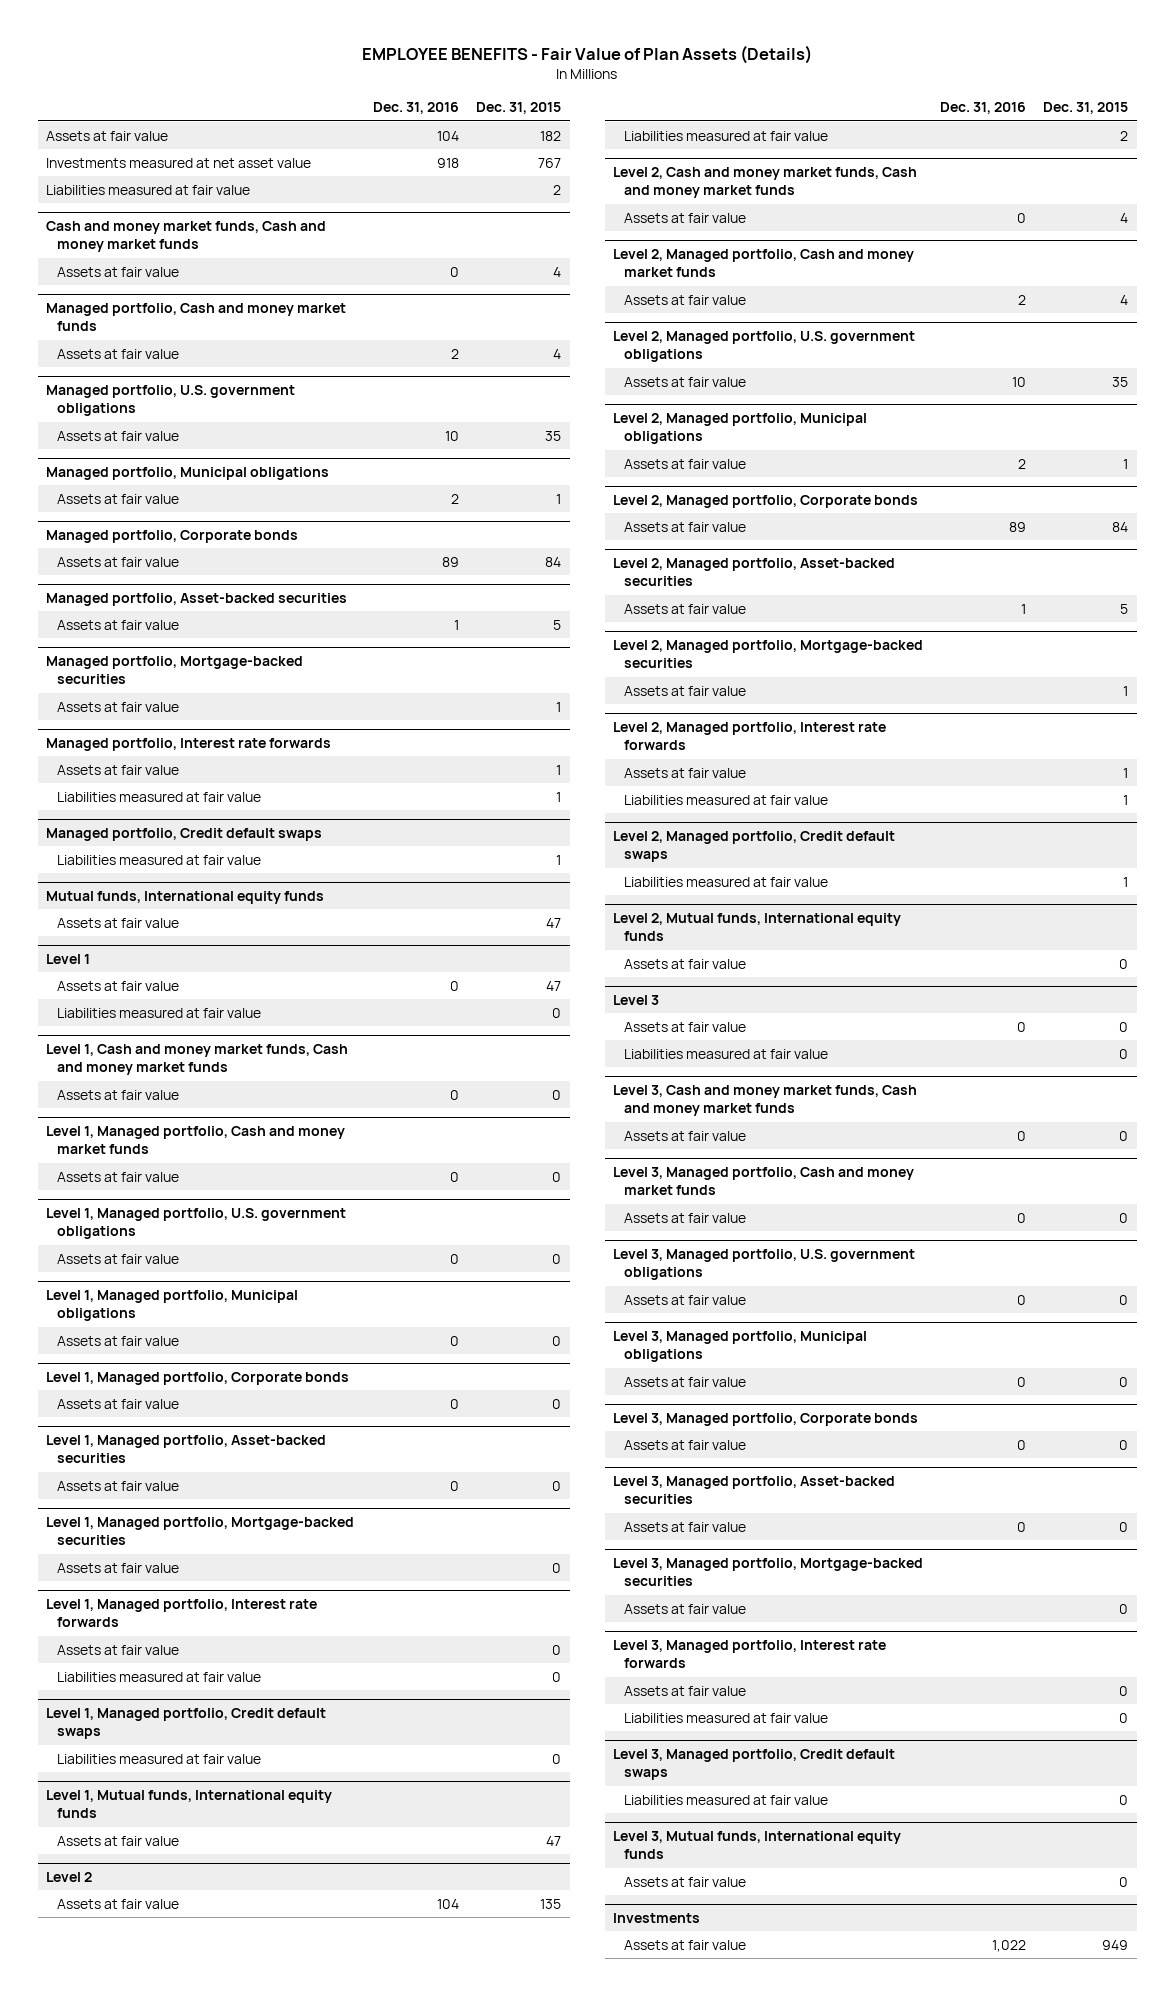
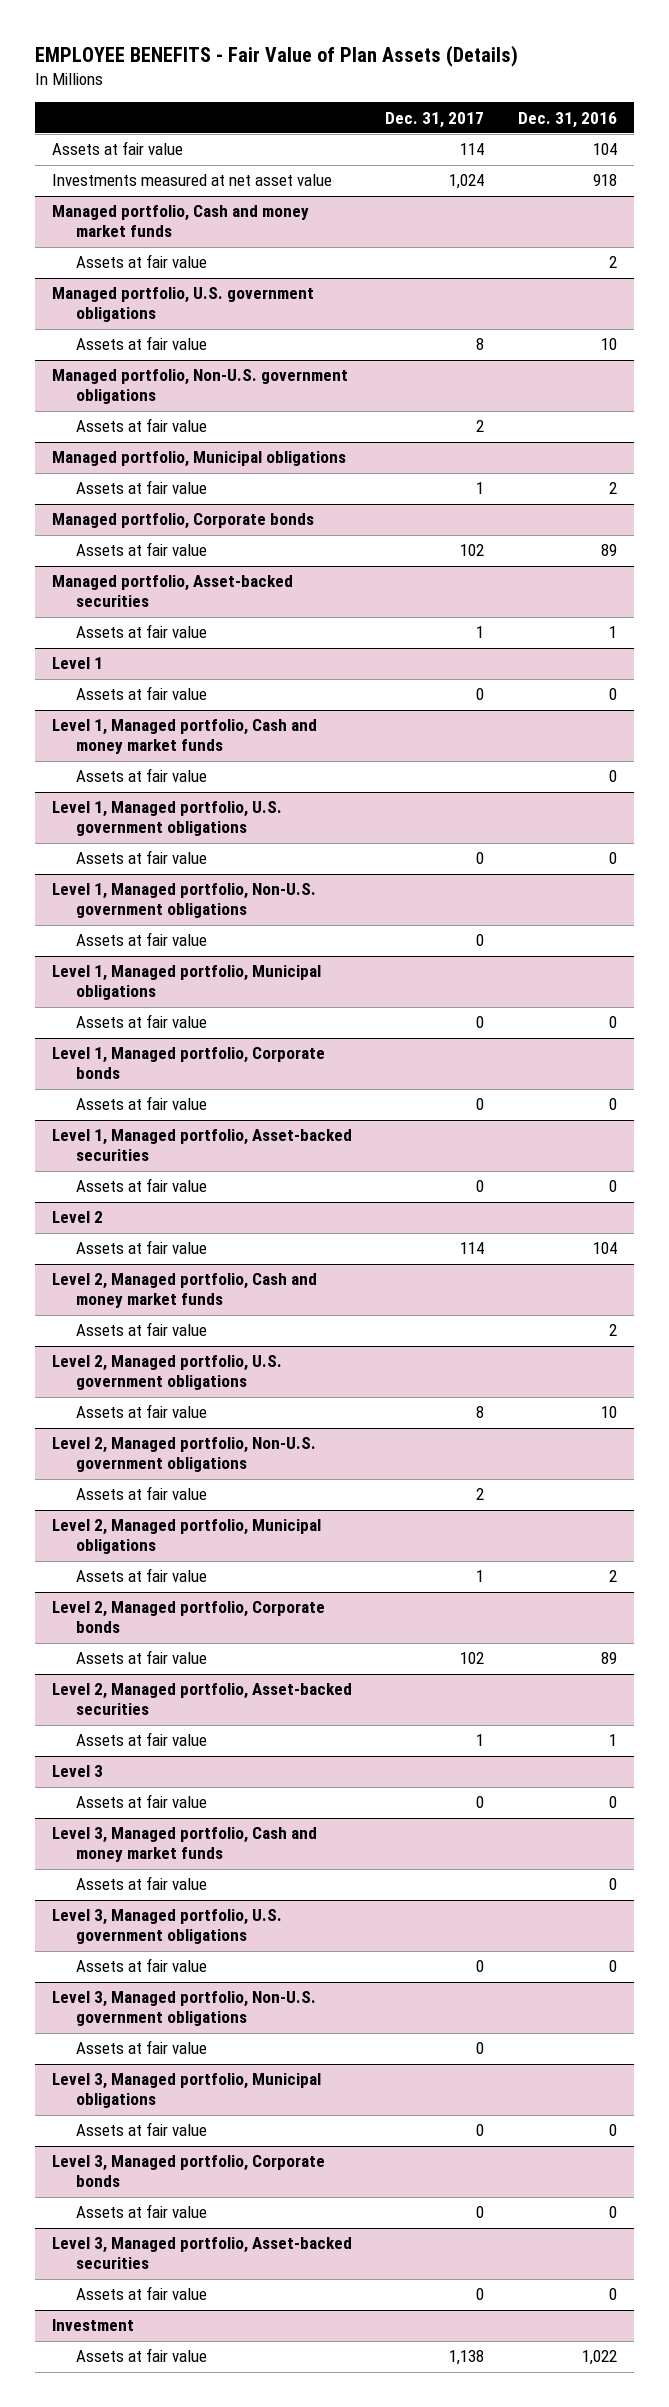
- | Dec. 31, 2016 | Dec. 31, 2015
+ | Dec. 31, 2017 | Dec. 31, 2016
- Liabilities measured at fair value | | 2
- Cash and money market funds, Cash and money market funds
- Assets at fair value | 0 | 4
+ Managed portfolio, Non-U.S. government obligations
+ Assets at fair value | 2 |
- Managed portfolio, Mortgage-backed securities
- Assets at fair value | | 1
- Managed portfolio, Interest rate forwards
- Assets at fair value | | 1
- Liabilities measured at fair value | | 1
- Managed portfolio, Credit default swaps
- Liabilities measured at fair value | | 1
- Mutual funds, International equity funds
- Assets at fair value | | 47
@ Level 1
- Liabilities measured at fair value | | 0
- Level 1, Cash and money market funds, Cash and money market funds
- Assets at fair value | 0 | 0
+ Level 1, Managed portfolio, Non-U.S. government obligations
+ Assets at fair value | 0 |
- Level 1, Managed portfolio, Mortgage-backed securities
- Assets at fair value | | 0
- Level 1, Managed portfolio, Interest rate forwards
- Assets at fair value | | 0
- Liabilities measured at fair value | | 0
- Level 1, Managed portfolio, Credit default swaps
- Liabilities measured at fair value | | 0
- Level 1, Mutual funds, International equity funds
- Assets at fair value | | 47
@ Level 2
- Liabilities measured at fair value | | 2
- Level 2, Cash and money market funds, Cash and money market funds
- Assets at fair value | 0 | 4
+ Level 2, Managed portfolio, Non-U.S. government obligations
+ Assets at fair value | 2 |
- Level 2, Managed portfolio, Mortgage-backed securities
- Assets at fair value | | 1
- Level 2, Managed portfolio, Interest rate forwards
- Assets at fair value | | 1
- Liabilities measured at fair value | | 1
- Level 2, Managed portfolio, Credit default swaps
- Liabilities measured at fair value | | 1
- Level 2, Mutual funds, International equity funds
- Assets at fair value | | 0
@ Level 3
- Liabilities measured at fair value | | 0
- Level 3, Cash and money market funds, Cash and money market funds
- Assets at fair value | 0 | 0
+ Level 3, Managed portfolio, Non-U.S. government obligations
+ Assets at fair value | 0 |
- Level 3, Managed portfolio, Mortgage-backed securities
- Assets at fair value | | 0
- Level 3, Managed portfolio, Interest rate forwards
- Assets at fair value | | 0
- Liabilities measured at fair value | | 0
- Level 3, Managed portfolio, Credit default swaps
- Liabilities measured at fair value | | 0
- Level 3, Mutual funds, International equity funds
- Assets at fair value | | 0
- Investments
+ Investment

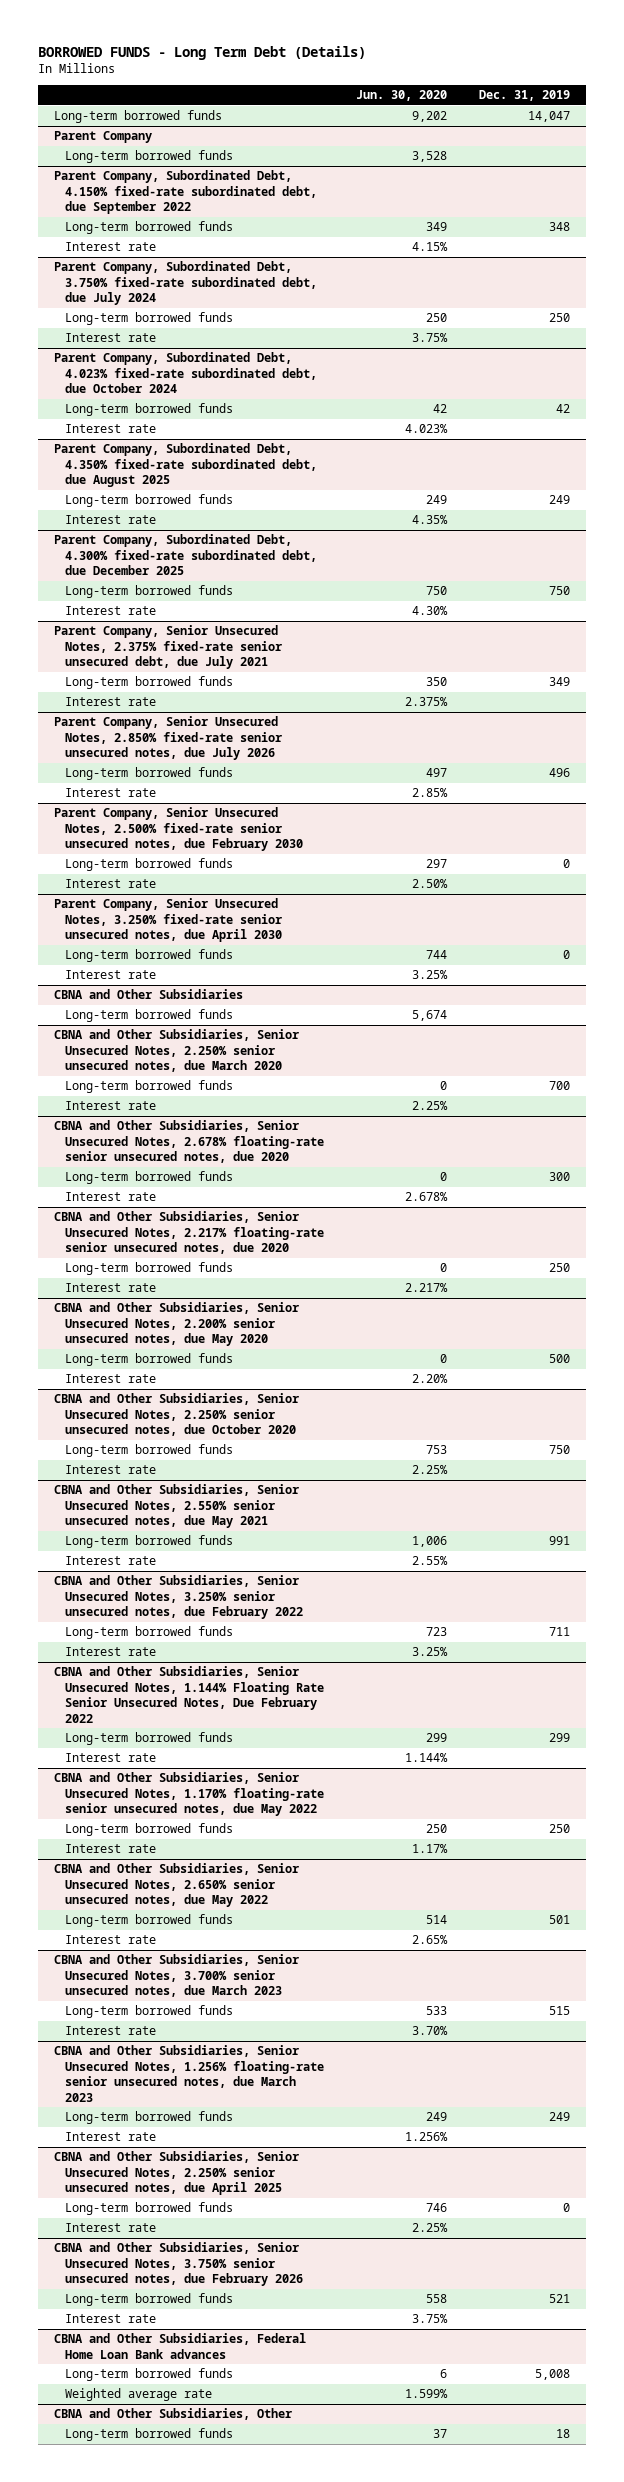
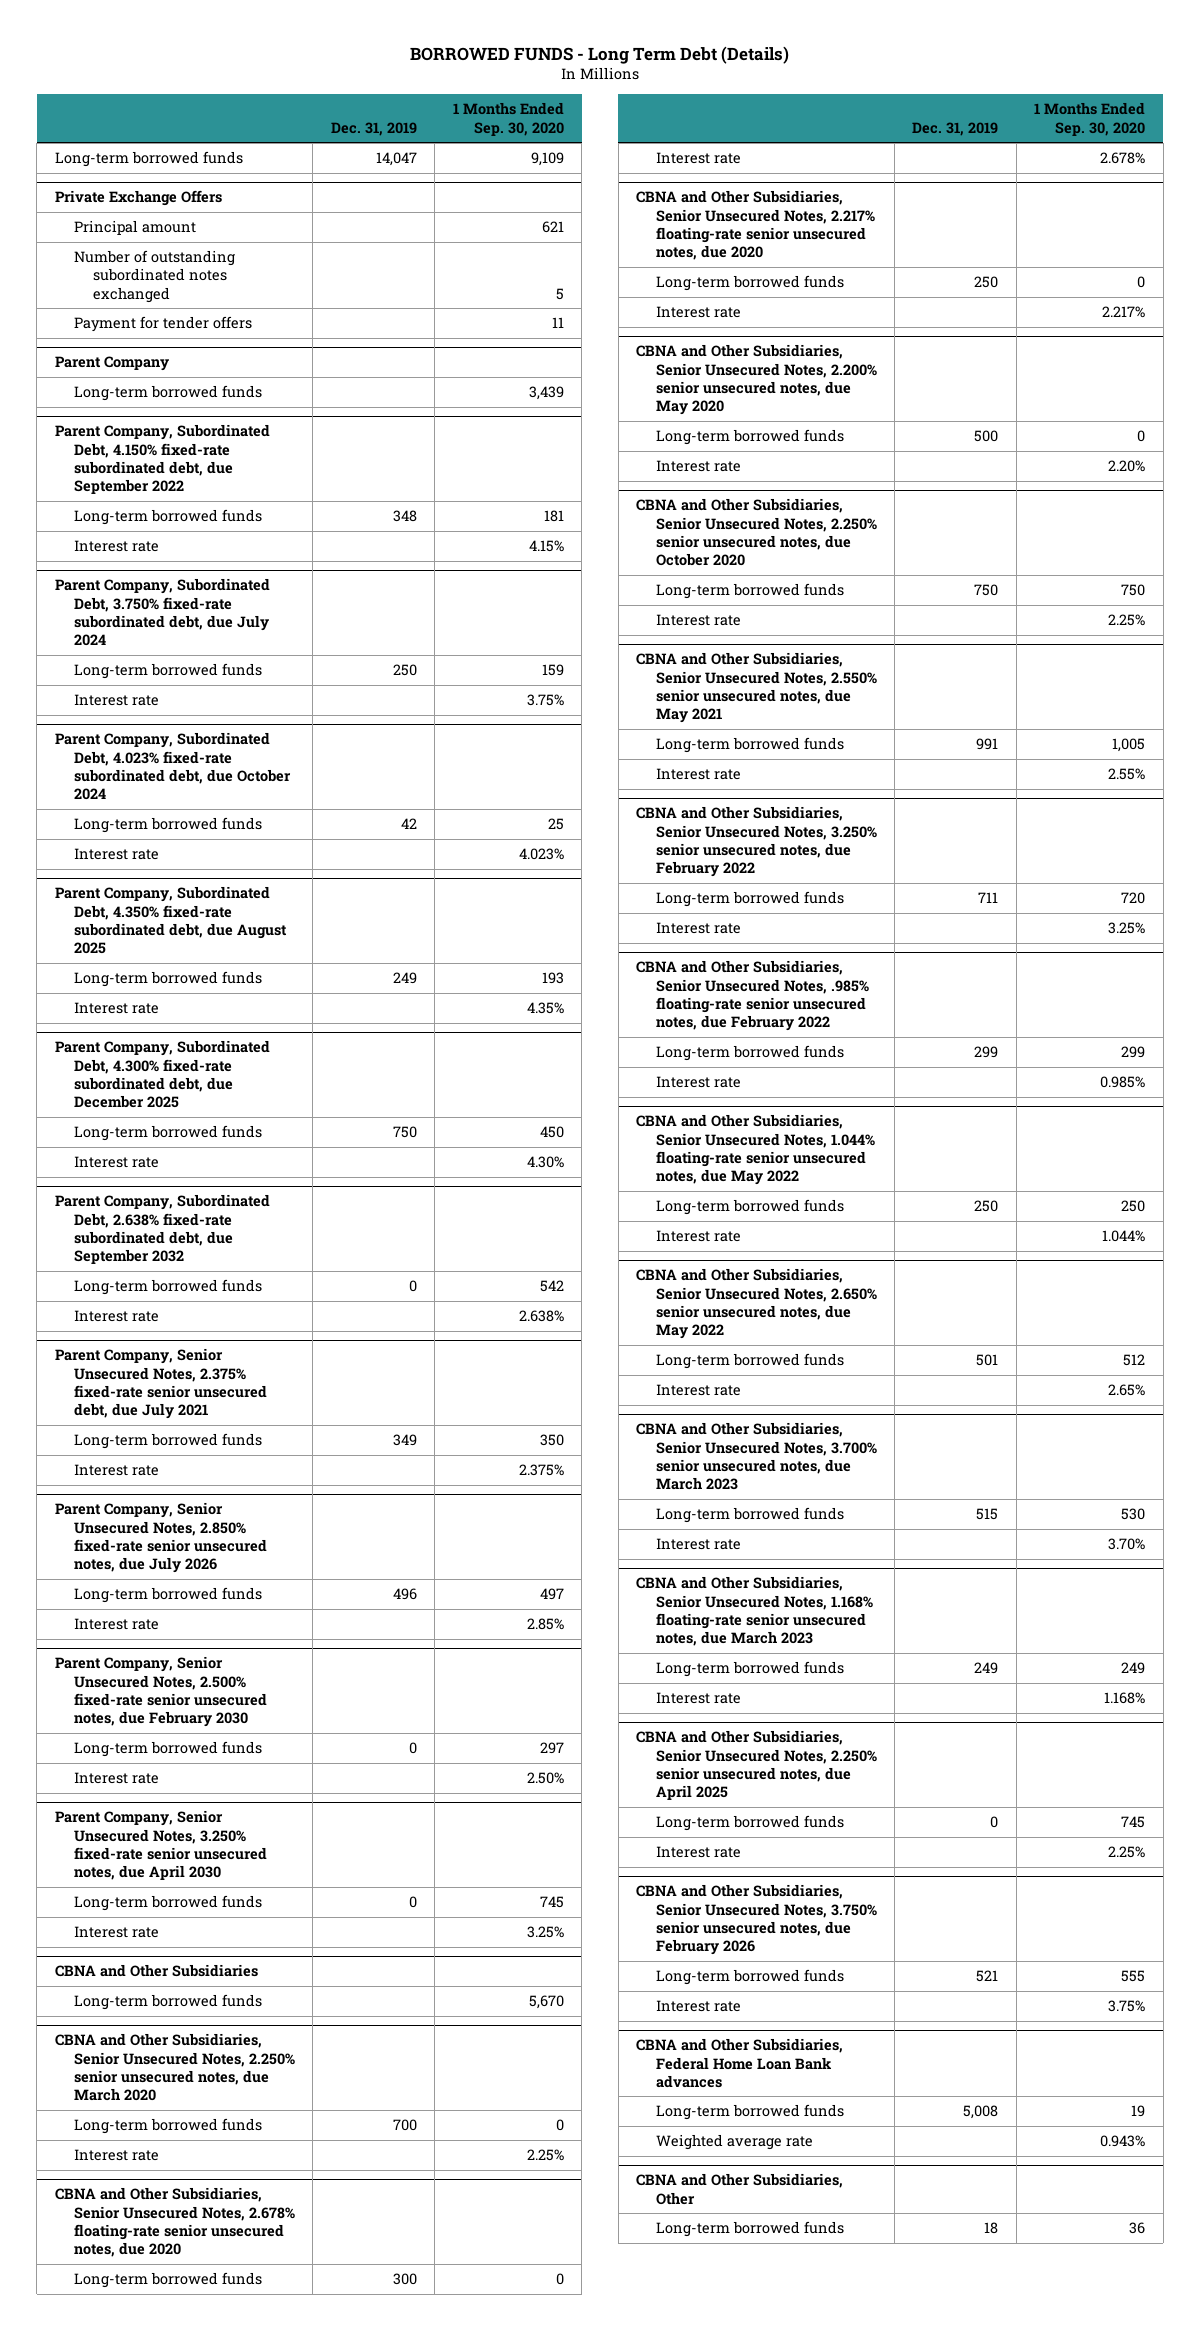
- | Jun. 30, 2020 | Dec. 31, 2019
+ | Dec. 31, 2019 | 1 Months Ended Sep. 30, 2020
+ Private Exchange Offers
+ Principal amount | | 621
+ Number of outstanding subordinated notes exchanged | | 5
+ Payment for tender offers | | 11
+ Parent Company, Subordinated Debt, 2.638% fixed-rate subordinated debt, due September 2032
+ Long-term borrowed funds | 0 | 542
+ Interest rate | | 2.638%
- CBNA and Other Subsidiaries, Senior Unsecured Notes, 1.144% Floating Rate Senior Unsecured Notes, Due February 2022
+ CBNA and Other Subsidiaries, Senior Unsecured Notes, .985% floating-rate senior unsecured notes, due February 2022
- CBNA and Other Subsidiaries, Senior Unsecured Notes, 1.170% floating-rate senior unsecured notes, due May 2022
+ CBNA and Other Subsidiaries, Senior Unsecured Notes, 1.044% floating-rate senior unsecured notes, due May 2022
- CBNA and Other Subsidiaries, Senior Unsecured Notes, 1.256% floating-rate senior unsecured notes, due March 2023
+ CBNA and Other Subsidiaries, Senior Unsecured Notes, 1.168% floating-rate senior unsecured notes, due March 2023

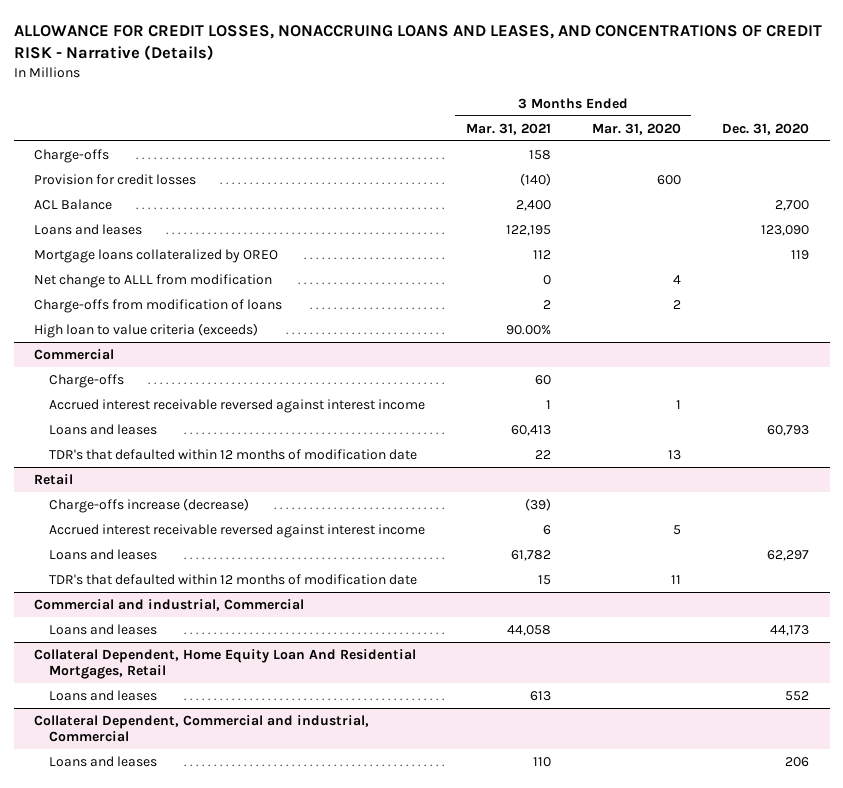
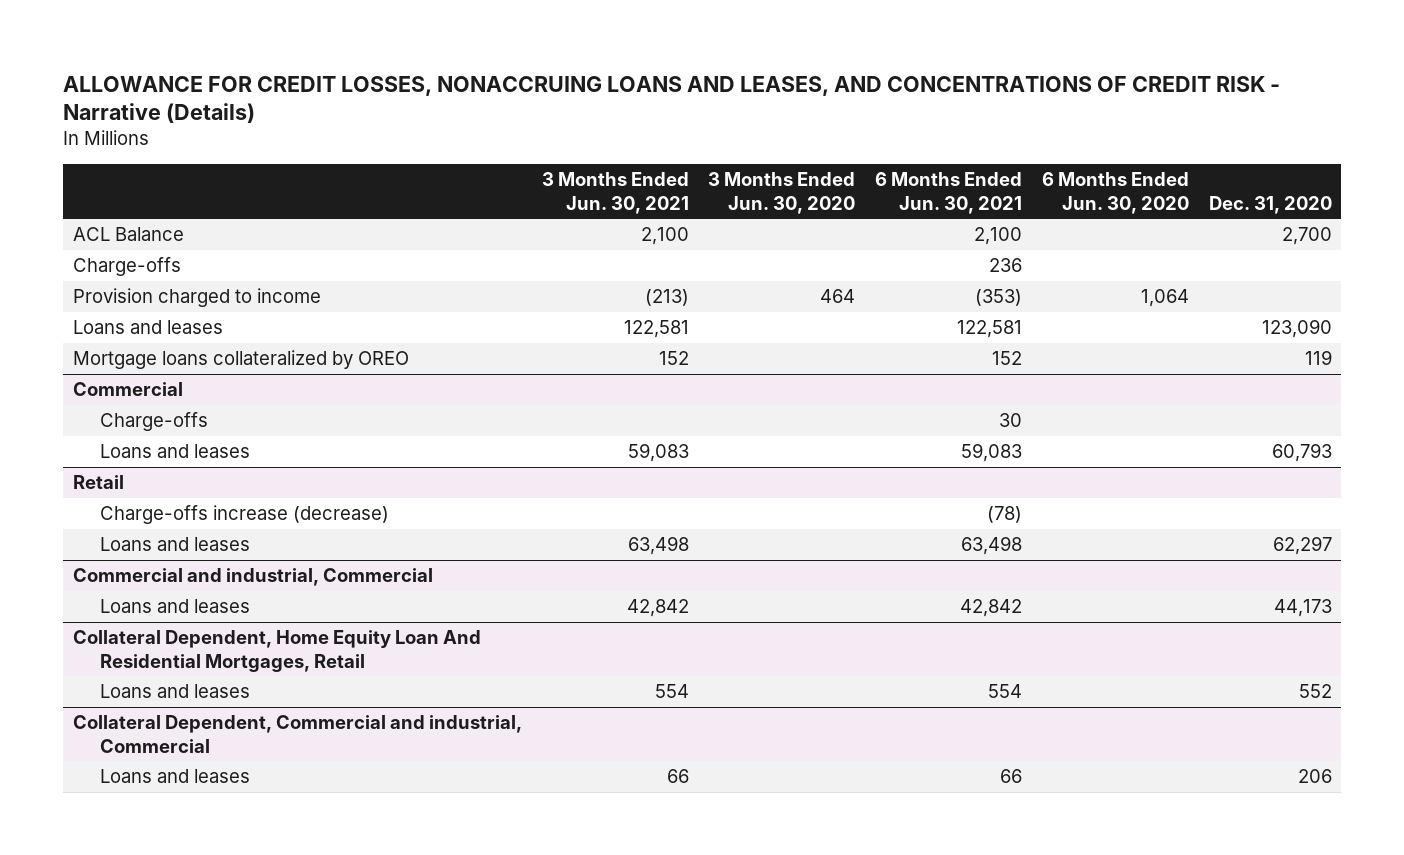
- | 3 Months Ended Mar. 31, 2021 | 3 Months Ended Mar. 31, 2020 | Dec. 31, 2020
+ | 3 Months Ended Jun. 30, 2021 | 3 Months Ended Jun. 30, 2020 | 6 Months Ended Jun. 30, 2021 | 6 Months Ended Jun. 30, 2020 | Dec. 31, 2020
- Provision for credit losses | (140) | 600 |
moved down: Charge-offs | | | 236 | |
+ Provision charged to income | (213) | 464 | (353) | 1,064 |
- Net change to ALLL from modification | 0 | 4 |
- Charge-offs from modification of loans | 2 | 2 |
- High loan to value criteria (exceeds) | 90.00% | |
@ Commercial
- Accrued interest receivable reversed against interest income | 1 | 1 |
- TDR's that defaulted within 12 months of modification date | 22 | 13 |
@ Retail
- Accrued interest receivable reversed against interest income | 6 | 5 |
- TDR's that defaulted within 12 months of modification date | 15 | 11 |

